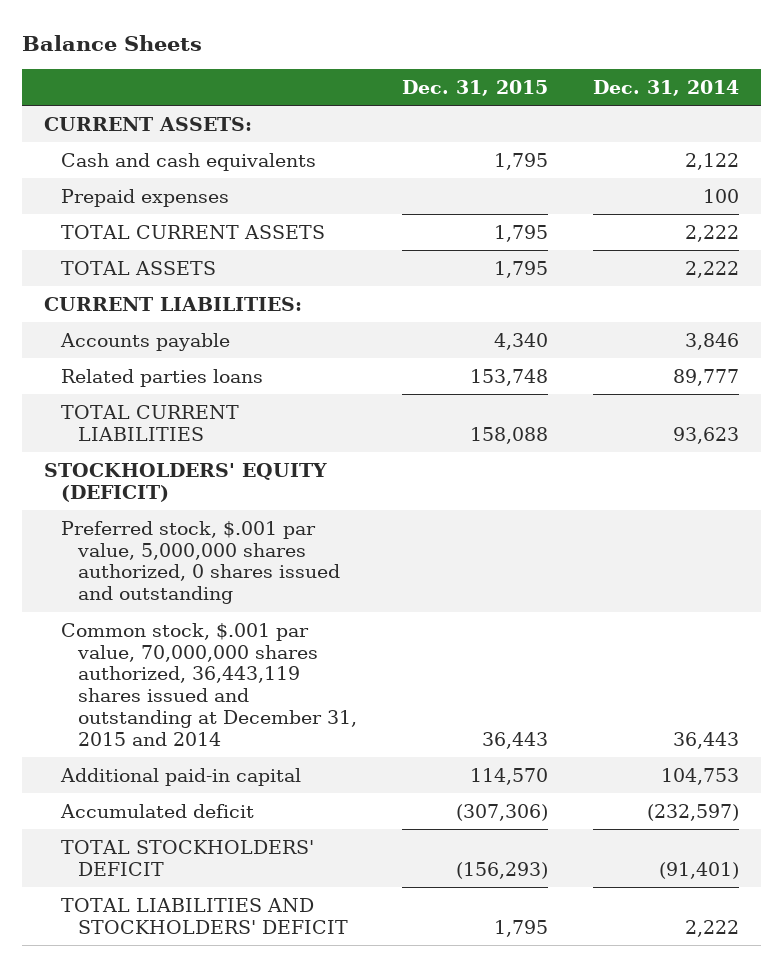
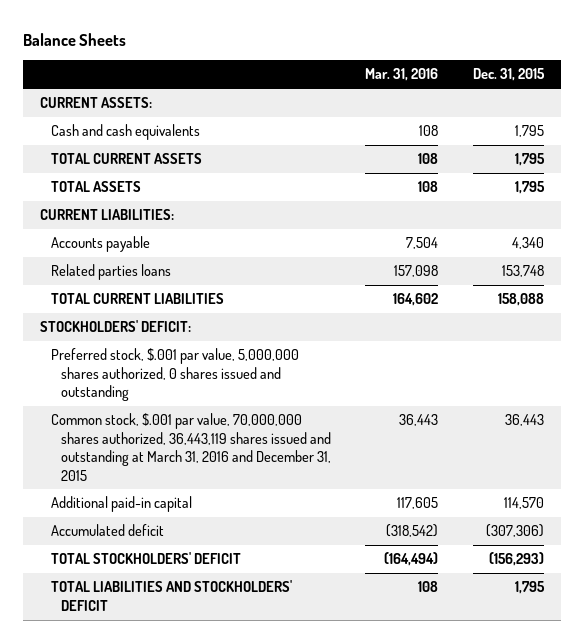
- | Dec. 31, 2015 | Dec. 31, 2014
+ | Mar. 31, 2016 | Dec. 31, 2015
- Prepaid expenses | | 100
- STOCKHOLDERS' EQUITY (DEFICIT)
+ STOCKHOLDERS' DEFICIT:
- Common stock, $.001 par value, 70,000,000 shares authorized, 36,443,119 shares issued and outstanding at December 31, 2015 and 2014 | 36,443 | 36,443
+ Common stock, $.001 par value, 70,000,000 shares authorized, 36,443,119 shares issued and outstanding at March 31, 2016 and December 31, 2015 | 36,443 | 36,443

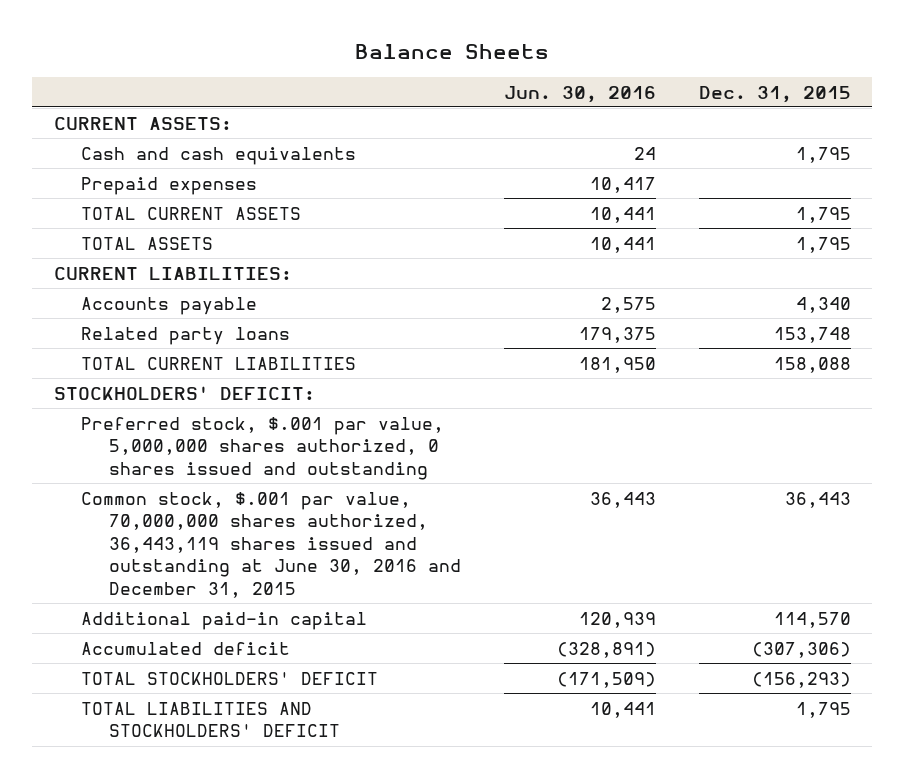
- | Mar. 31, 2016 | Dec. 31, 2015
+ | Jun. 30, 2016 | Dec. 31, 2015
+ Prepaid expenses | 10,417 |
- Related parties loans | 157,098 | 153,748
+ Related party loans | 179,375 | 153,748
- Common stock, $.001 par value, 70,000,000 shares authorized, 36,443,119 shares issued and outstanding at March 31, 2016 and December 31, 2015 | 36,443 | 36,443
+ Common stock, $.001 par value, 70,000,000 shares authorized, 36,443,119 shares issued and outstanding at June 30, 2016 and December 31, 2015 | 36,443 | 36,443

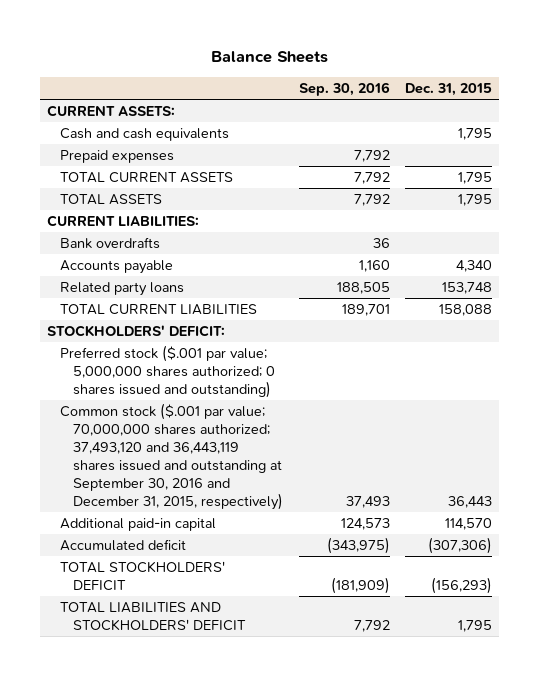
- | Jun. 30, 2016 | Dec. 31, 2015
+ | Sep. 30, 2016 | Dec. 31, 2015
+ Bank overdrafts | 36 |
- Preferred stock, $.001 par value, 5,000,000 shares authorized, 0 shares issued and outstanding
- Common stock, $.001 par value, 70,000,000 shares authorized, 36,443,119 shares issued and outstanding at June 30, 2016 and December 31, 2015 | 36,443 | 36,443
+ Preferred stock ($.001 par value; 5,000,000 shares authorized; 0 shares issued and outstanding)
+ Common stock ($.001 par value; 70,000,000 shares authorized; 37,493,120 and 36,443,119 shares issued and outstanding at September 30, 2016 and December 31, 2015, respectively) | 37,493 | 36,443

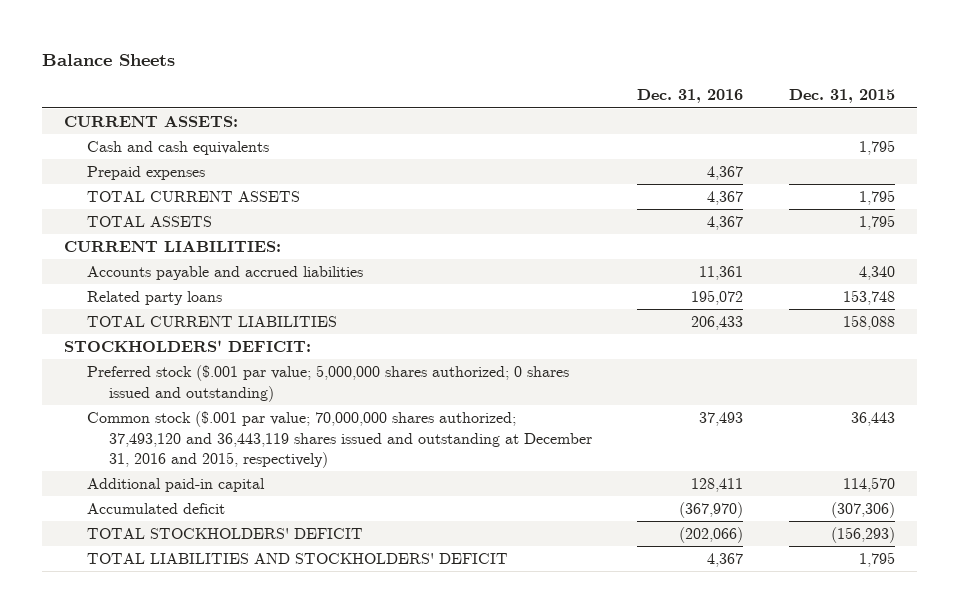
- | Sep. 30, 2016 | Dec. 31, 2015
+ | Dec. 31, 2016 | Dec. 31, 2015
- Bank overdrafts | 36 |
- Accounts payable | 1,160 | 4,340
+ Accounts payable and accrued liabilities | 11,361 | 4,340
- Common stock ($.001 par value; 70,000,000 shares authorized; 37,493,120 and 36,443,119 shares issued and outstanding at September 30, 2016 and December 31, 2015, respectively) | 37,493 | 36,443
+ Common stock ($.001 par value; 70,000,000 shares authorized; 37,493,120 and 36,443,119 shares issued and outstanding at December 31, 2016 and 2015, respectively) | 37,493 | 36,443

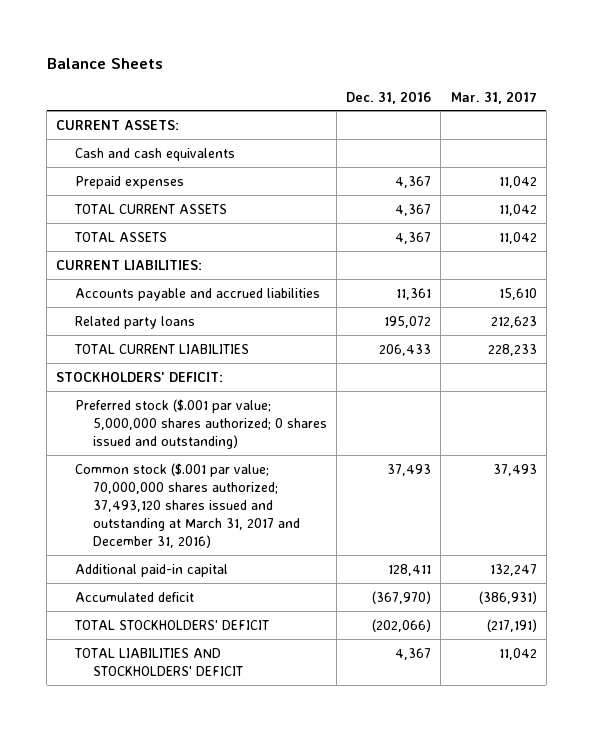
- | Dec. 31, 2016 | Dec. 31, 2015
+ | Dec. 31, 2016 | Mar. 31, 2017
- Common stock ($.001 par value; 70,000,000 shares authorized; 37,493,120 and 36,443,119 shares issued and outstanding at December 31, 2016 and 2015, respectively) | 37,493 | 36,443
+ Common stock ($.001 par value; 70,000,000 shares authorized; 37,493,120 shares issued and outstanding at March 31, 2017 and December 31, 2016) | 37,493 | 37,493

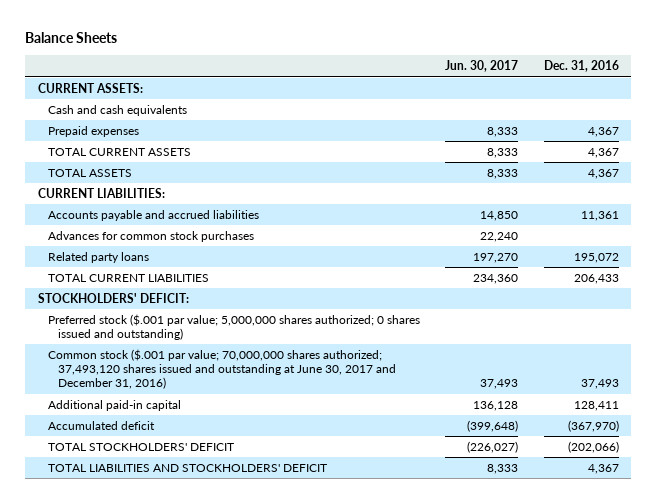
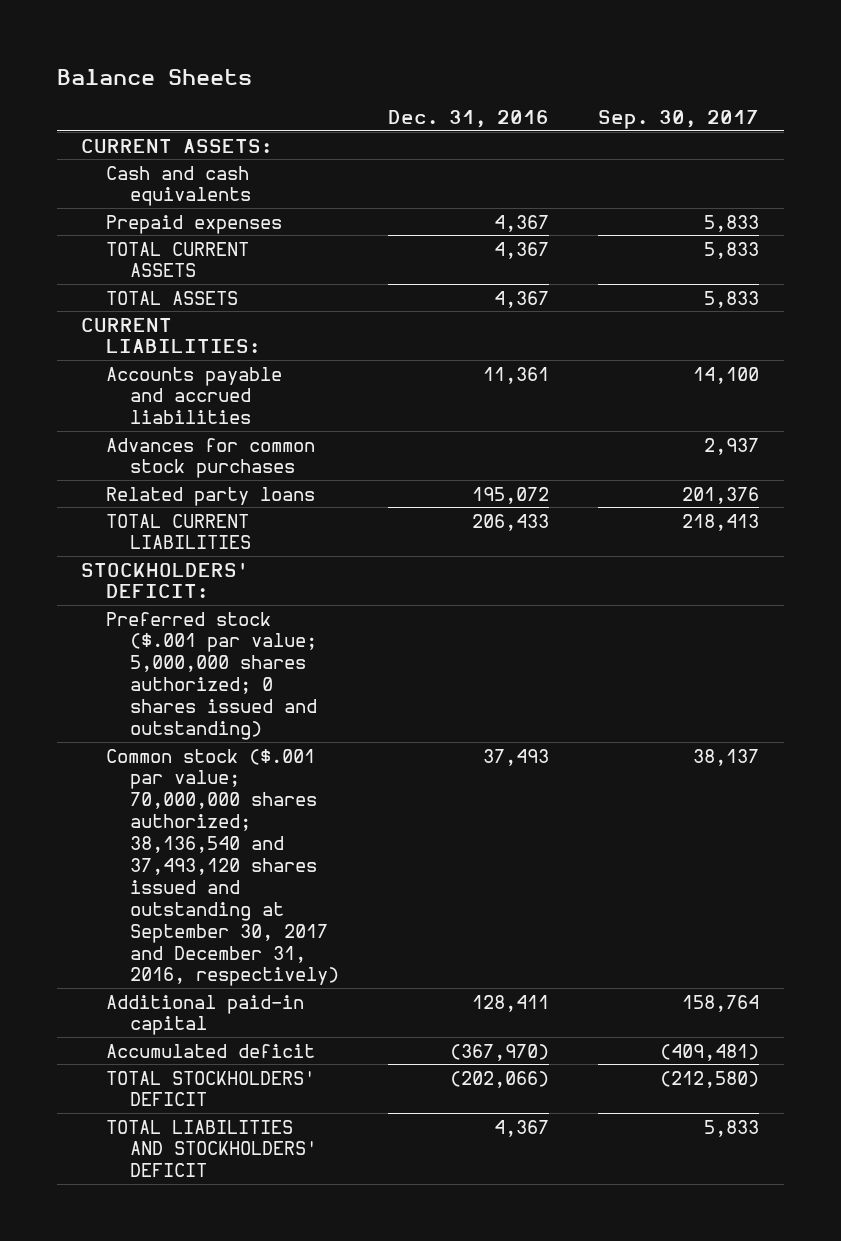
- | Jun. 30, 2017 | Dec. 31, 2016
+ | Dec. 31, 2016 | Sep. 30, 2017
- Common stock ($.001 par value; 70,000,000 shares authorized; 37,493,120 shares issued and outstanding at June 30, 2017 and December 31, 2016) | 37,493 | 37,493
+ Common stock ($.001 par value; 70,000,000 shares authorized; 38,136,540 and 37,493,120 shares issued and outstanding at September 30, 2017 and December 31, 2016, respectively) | 37,493 | 38,137

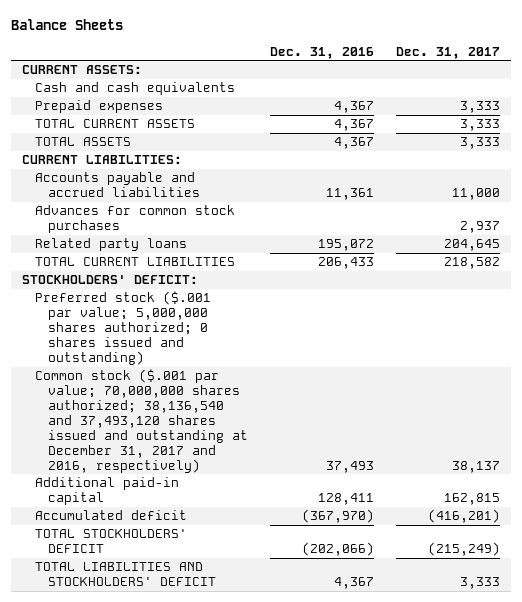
- | Dec. 31, 2016 | Sep. 30, 2017
+ | Dec. 31, 2016 | Dec. 31, 2017
- Common stock ($.001 par value; 70,000,000 shares authorized; 38,136,540 and 37,493,120 shares issued and outstanding at September 30, 2017 and December 31, 2016, respectively) | 37,493 | 38,137
+ Common stock ($.001 par value; 70,000,000 shares authorized; 38,136,540 and 37,493,120 shares issued and outstanding at December 31, 2017 and 2016, respectively) | 37,493 | 38,137

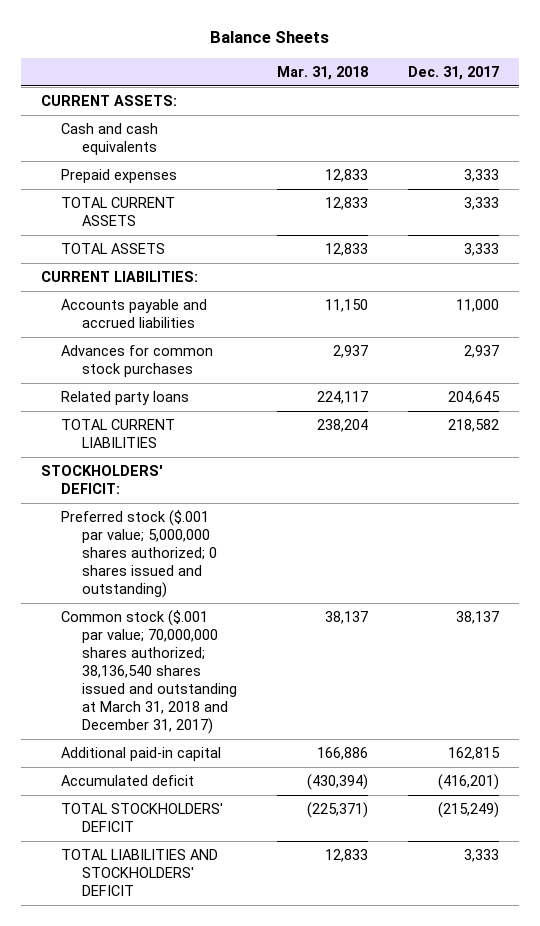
- | Dec. 31, 2016 | Dec. 31, 2017
+ | Mar. 31, 2018 | Dec. 31, 2017
- Common stock ($.001 par value; 70,000,000 shares authorized; 38,136,540 and 37,493,120 shares issued and outstanding at December 31, 2017 and 2016, respectively) | 37,493 | 38,137
+ Common stock ($.001 par value; 70,000,000 shares authorized; 38,136,540 shares issued and outstanding at March 31, 2018 and December 31, 2017) | 38,137 | 38,137

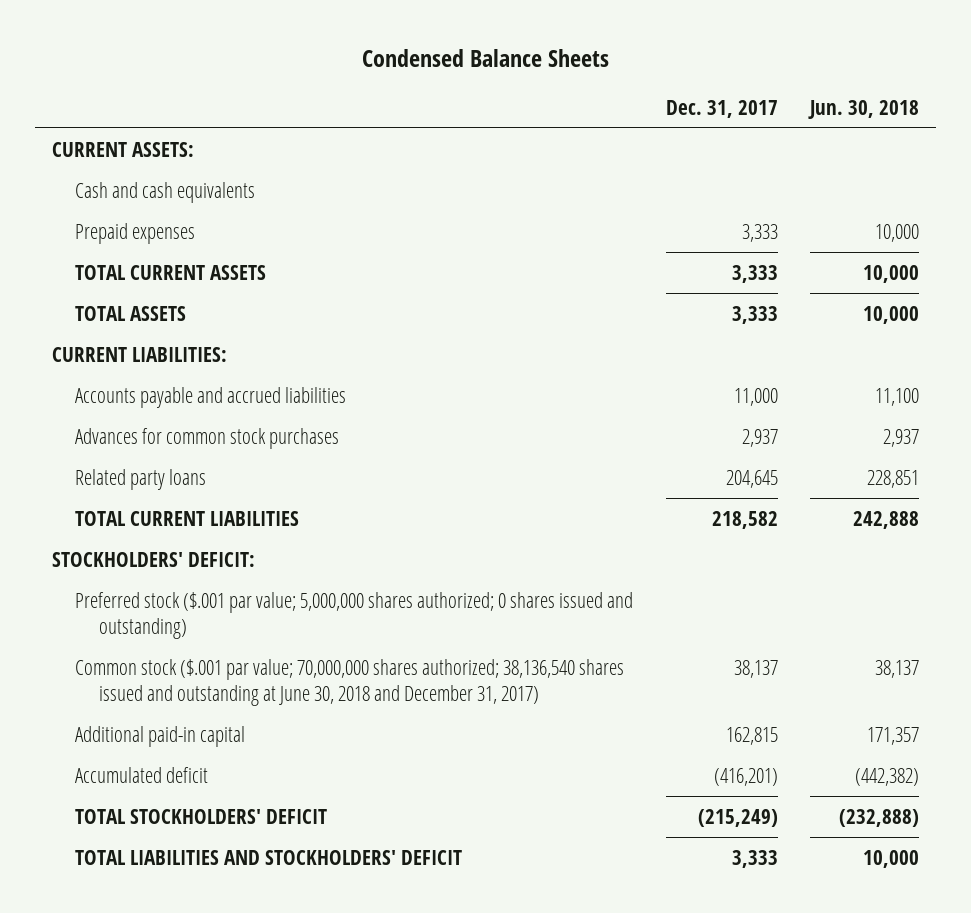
- Balance Sheets
+ Condensed Balance Sheets
- | Mar. 31, 2018 | Dec. 31, 2017
+ | Dec. 31, 2017 | Jun. 30, 2018
- Common stock ($.001 par value; 70,000,000 shares authorized; 38,136,540 shares issued and outstanding at March 31, 2018 and December 31, 2017) | 38,137 | 38,137
+ Common stock ($.001 par value; 70,000,000 shares authorized; 38,136,540 shares issued and outstanding at June 30, 2018 and December 31, 2017) | 38,137 | 38,137

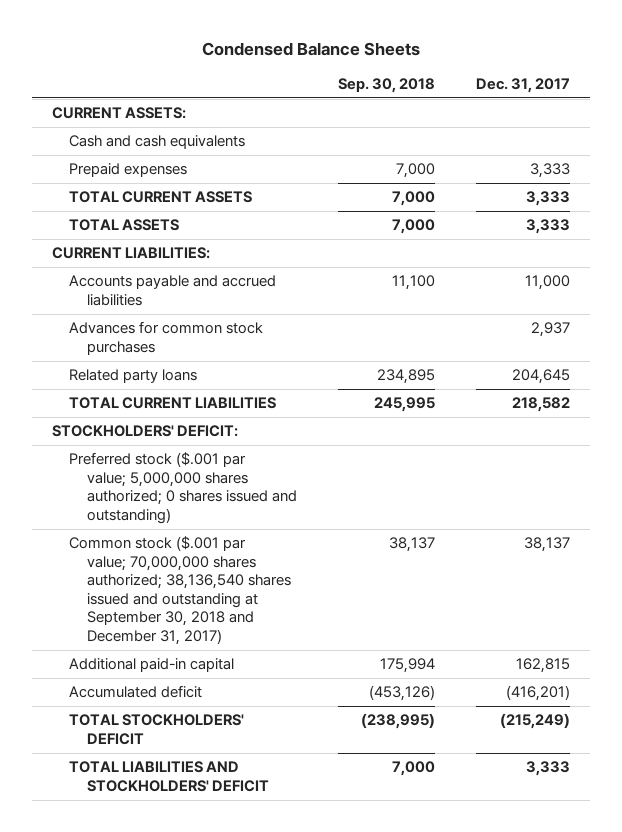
- | Dec. 31, 2017 | Jun. 30, 2018
+ | Sep. 30, 2018 | Dec. 31, 2017
- Common stock ($.001 par value; 70,000,000 shares authorized; 38,136,540 shares issued and outstanding at June 30, 2018 and December 31, 2017) | 38,137 | 38,137
+ Common stock ($.001 par value; 70,000,000 shares authorized; 38,136,540 shares issued and outstanding at September 30, 2018 and December 31, 2017) | 38,137 | 38,137

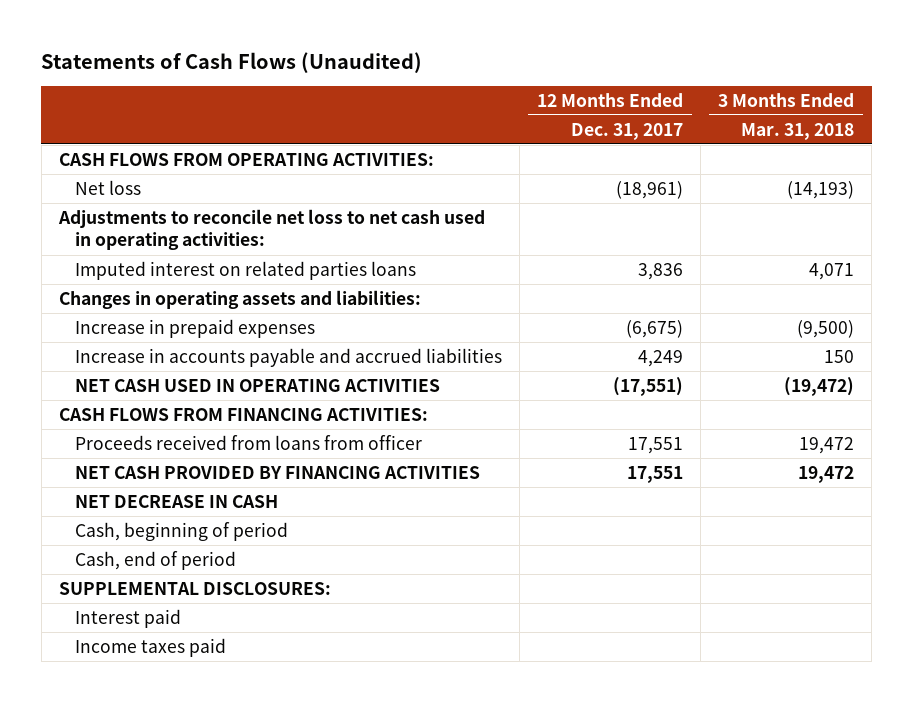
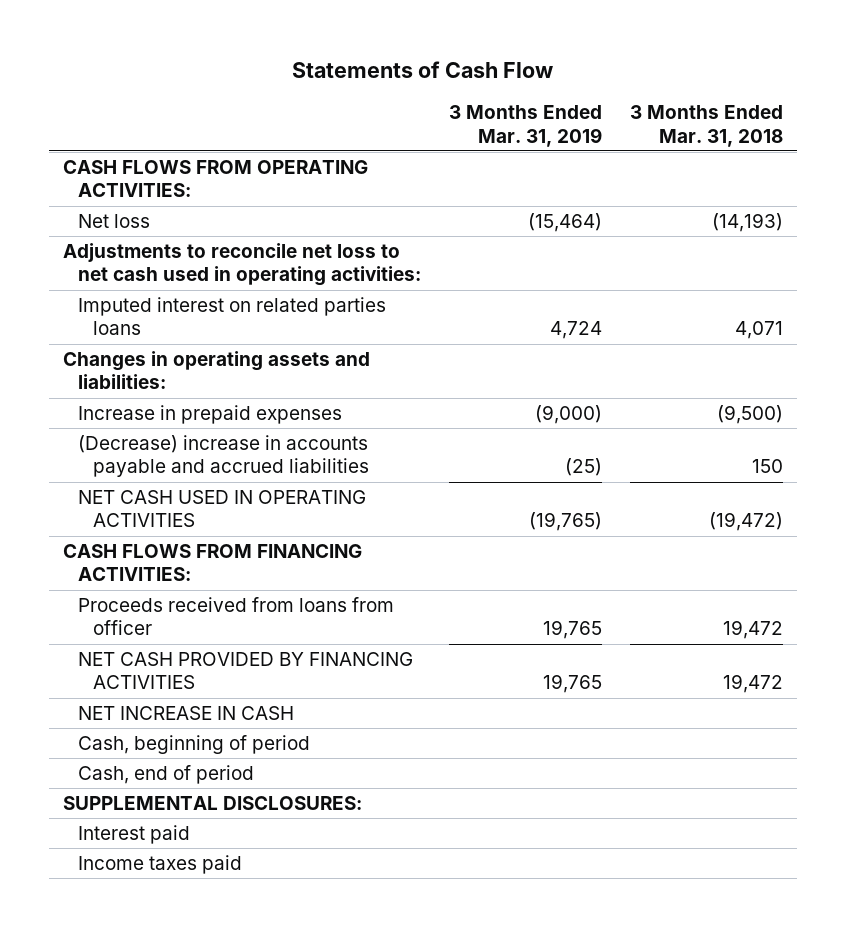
- Statements of Cash Flows (Unaudited)
+ Statements of Cash Flow
- | 12 Months Ended Dec. 31, 2017 | 3 Months Ended Mar. 31, 2018
+ | 3 Months Ended Mar. 31, 2019 | 3 Months Ended Mar. 31, 2018
- Increase in accounts payable and accrued liabilities | 4,249 | 150
+ (Decrease) increase in accounts payable and accrued liabilities | (25) | 150
- NET DECREASE IN CASH
+ NET INCREASE IN CASH

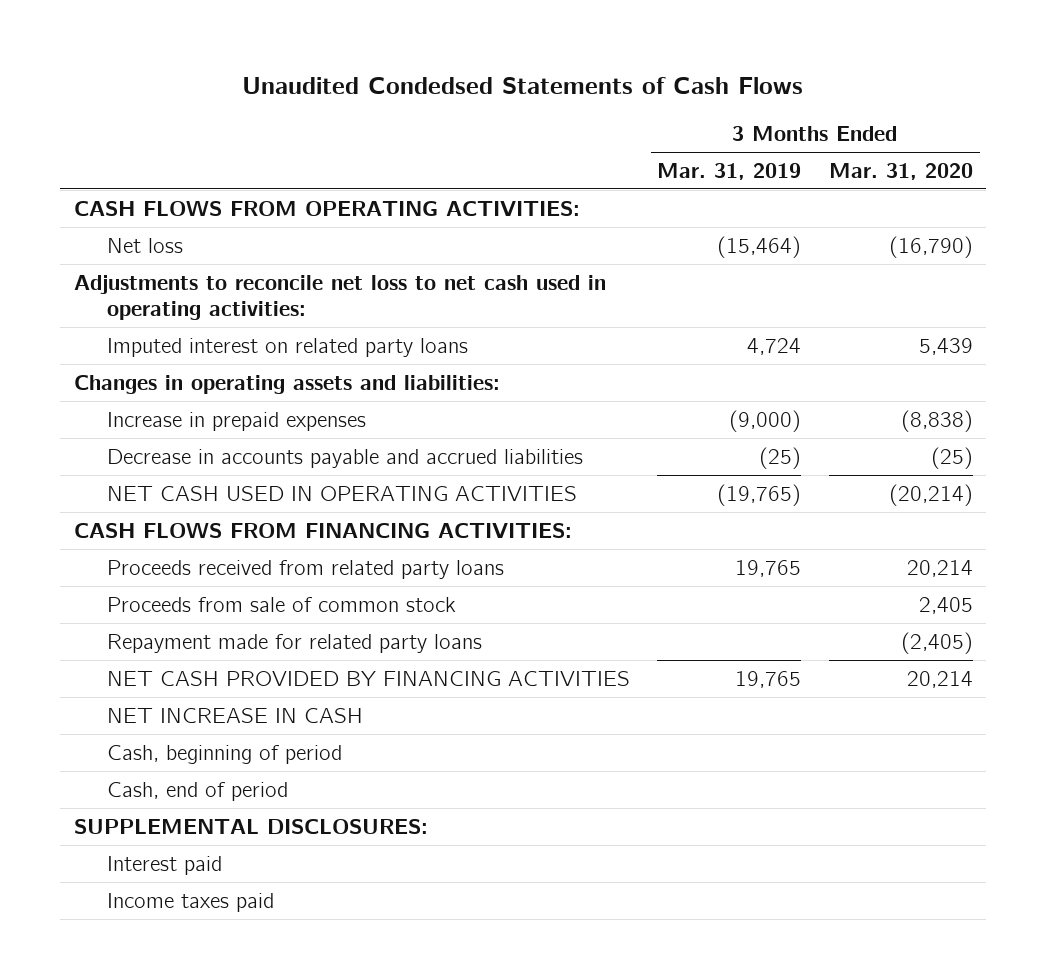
- Statements of Cash Flow
+ Unaudited Condedsed Statements of Cash Flows
- | 3 Months Ended Mar. 31, 2019 | 3 Months Ended Mar. 31, 2018
+ | 3 Months Ended Mar. 31, 2019 | 3 Months Ended Mar. 31, 2020
- Imputed interest on related parties loans | 4,724 | 4,071
+ Imputed interest on related party loans | 4,724 | 5,439
- (Decrease) increase in accounts payable and accrued liabilities | (25) | 150
+ Decrease in accounts payable and accrued liabilities | (25) | (25)
- Proceeds received from loans from officer | 19,765 | 19,472
+ Proceeds received from related party loans | 19,765 | 20,214
+ Proceeds from sale of common stock | | 2,405
+ Repayment made for related party loans | | (2,405)

